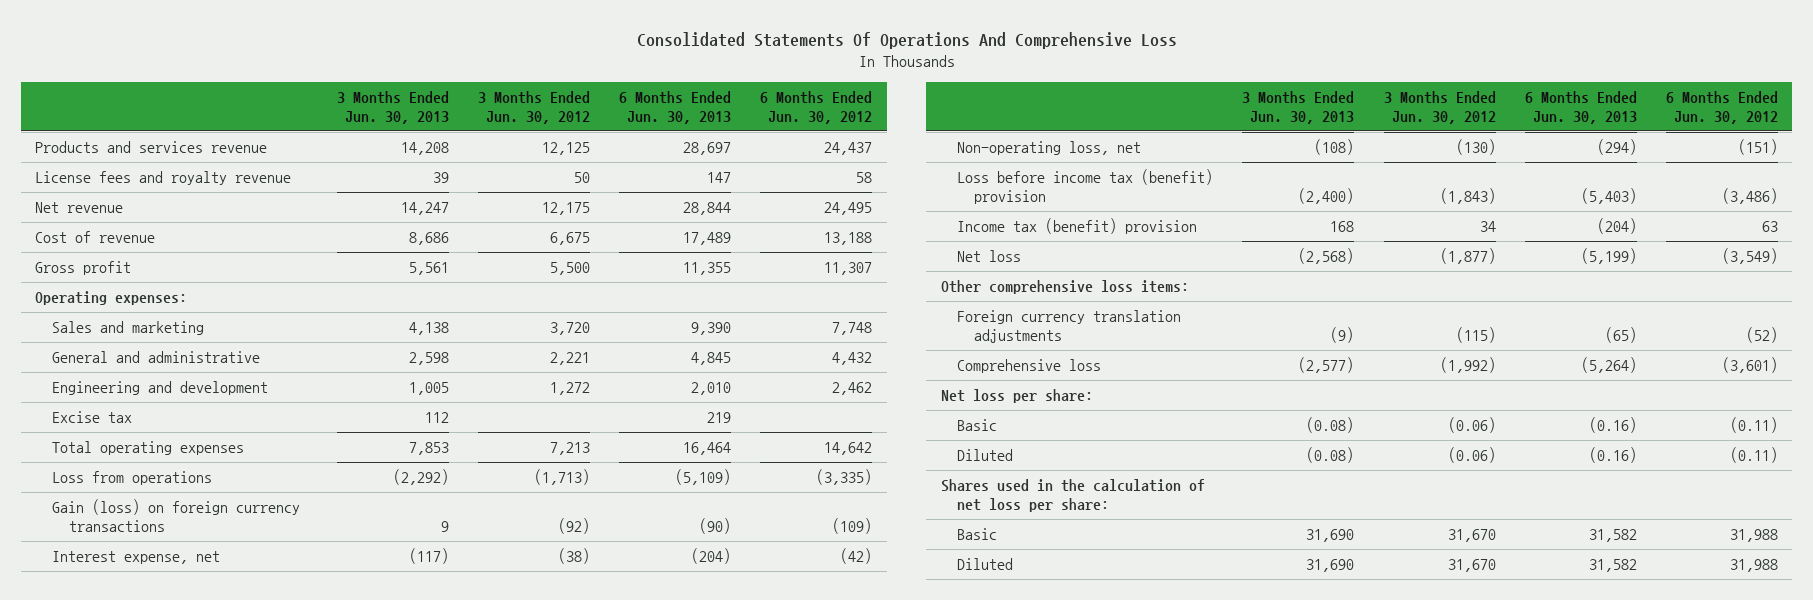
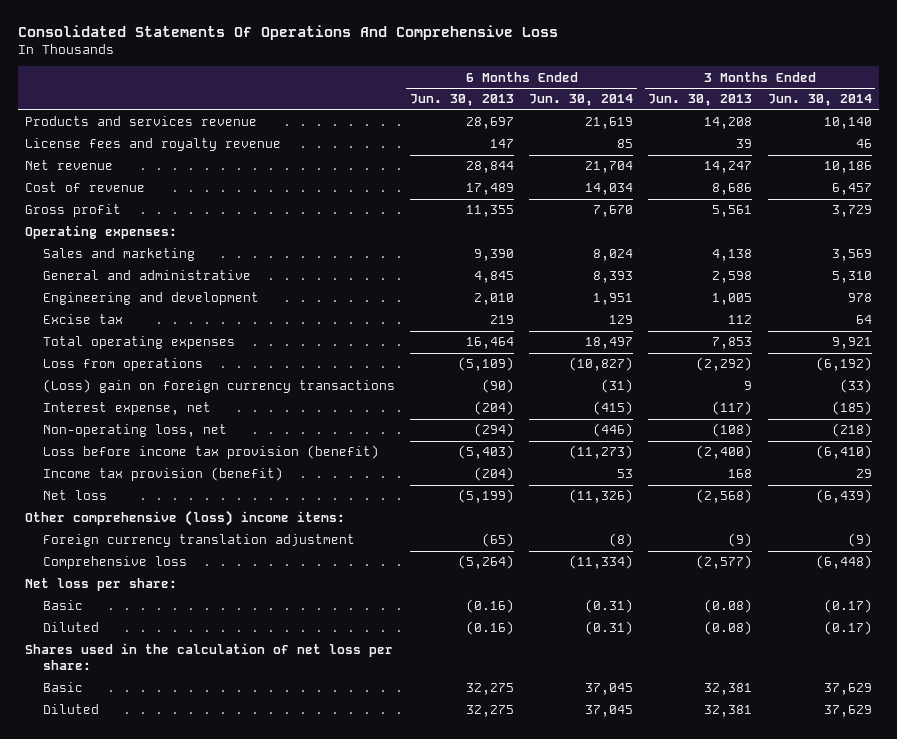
- | 3 Months Ended Jun. 30, 2013 | 3 Months Ended Jun. 30, 2012 | 6 Months Ended Jun. 30, 2013 | 6 Months Ended Jun. 30, 2012
+ | 6 Months Ended Jun. 30, 2013 | 6 Months Ended Jun. 30, 2014 | 3 Months Ended Jun. 30, 2013 | 3 Months Ended Jun. 30, 2014
- Gain (loss) on foreign currency transactions | 9 | (92) | (90) | (109)
+ (Loss) gain on foreign currency transactions | (90) | (31) | 9 | (33)
- Loss before income tax (benefit) provision | (2,400) | (1,843) | (5,403) | (3,486)
- Income tax (benefit) provision | 168 | 34 | (204) | 63
+ Loss before income tax provision (benefit) | (5,403) | (11,273) | (2,400) | (6,410)
+ Income tax provision (benefit) | (204) | 53 | 168 | 29
- Other comprehensive loss items:
- Foreign currency translation adjustments | (9) | (115) | (65) | (52)
+ Other comprehensive (loss) income items:
+ Foreign currency translation adjustment | (65) | (8) | (9) | (9)
- Basic | 31,690 | 31,670 | 31,582 | 31,988
- Diluted | 31,690 | 31,670 | 31,582 | 31,988
+ Basic | 32,275 | 37,045 | 32,381 | 37,629
+ Diluted | 32,275 | 37,045 | 32,381 | 37,629

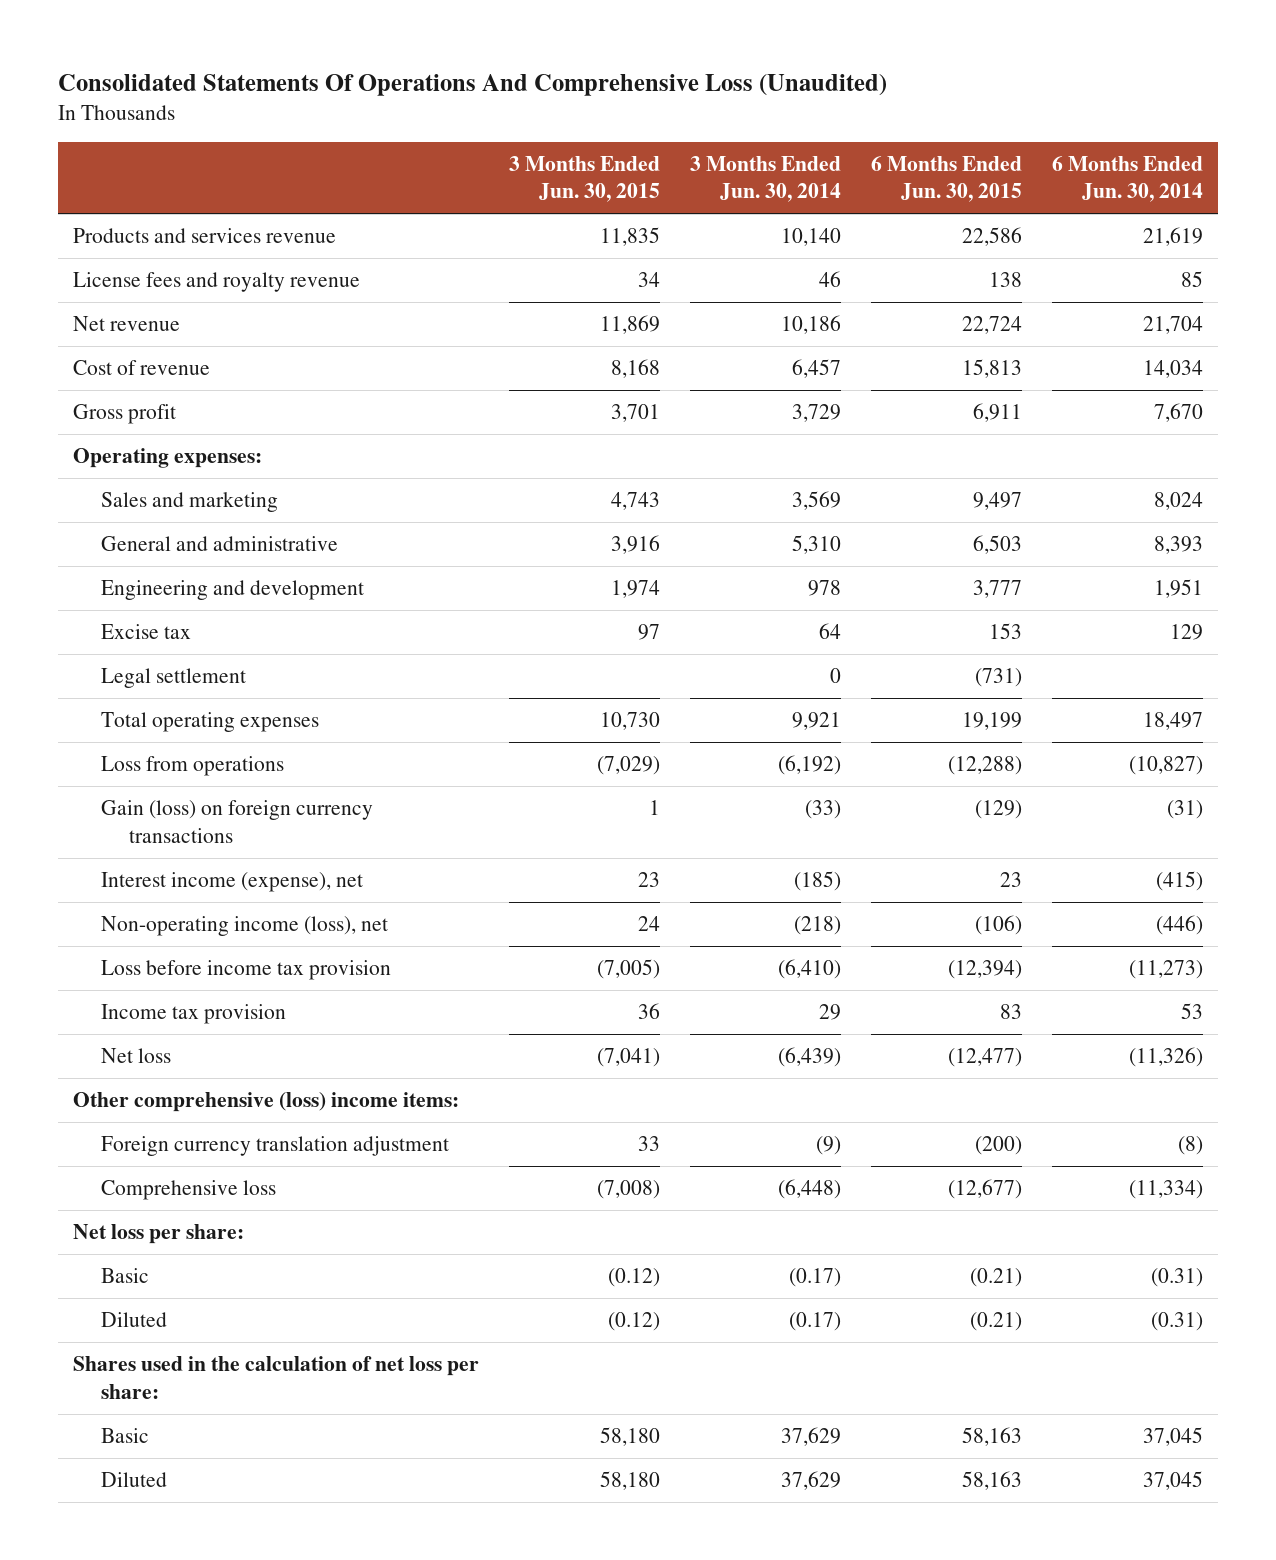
- Consolidated Statements Of Operations And Comprehensive Loss
+ Consolidated Statements Of Operations And Comprehensive Loss (Unaudited)
- | 6 Months Ended Jun. 30, 2013 | 6 Months Ended Jun. 30, 2014 | 3 Months Ended Jun. 30, 2013 | 3 Months Ended Jun. 30, 2014
+ | 3 Months Ended Jun. 30, 2015 | 3 Months Ended Jun. 30, 2014 | 6 Months Ended Jun. 30, 2015 | 6 Months Ended Jun. 30, 2014
+ Legal settlement | | 0 | (731) |
- (Loss) gain on foreign currency transactions | (90) | (31) | 9 | (33)
- Interest expense, net | (204) | (415) | (117) | (185)
- Non-operating loss, net | (294) | (446) | (108) | (218)
- Loss before income tax provision (benefit) | (5,403) | (11,273) | (2,400) | (6,410)
- Income tax provision (benefit) | (204) | 53 | 168 | 29
+ Gain (loss) on foreign currency transactions | 1 | (33) | (129) | (31)
+ Interest income (expense), net | 23 | (185) | 23 | (415)
+ Non-operating income (loss), net | 24 | (218) | (106) | (446)
+ Loss before income tax provision | (7,005) | (6,410) | (12,394) | (11,273)
+ Income tax provision | 36 | 29 | 83 | 53

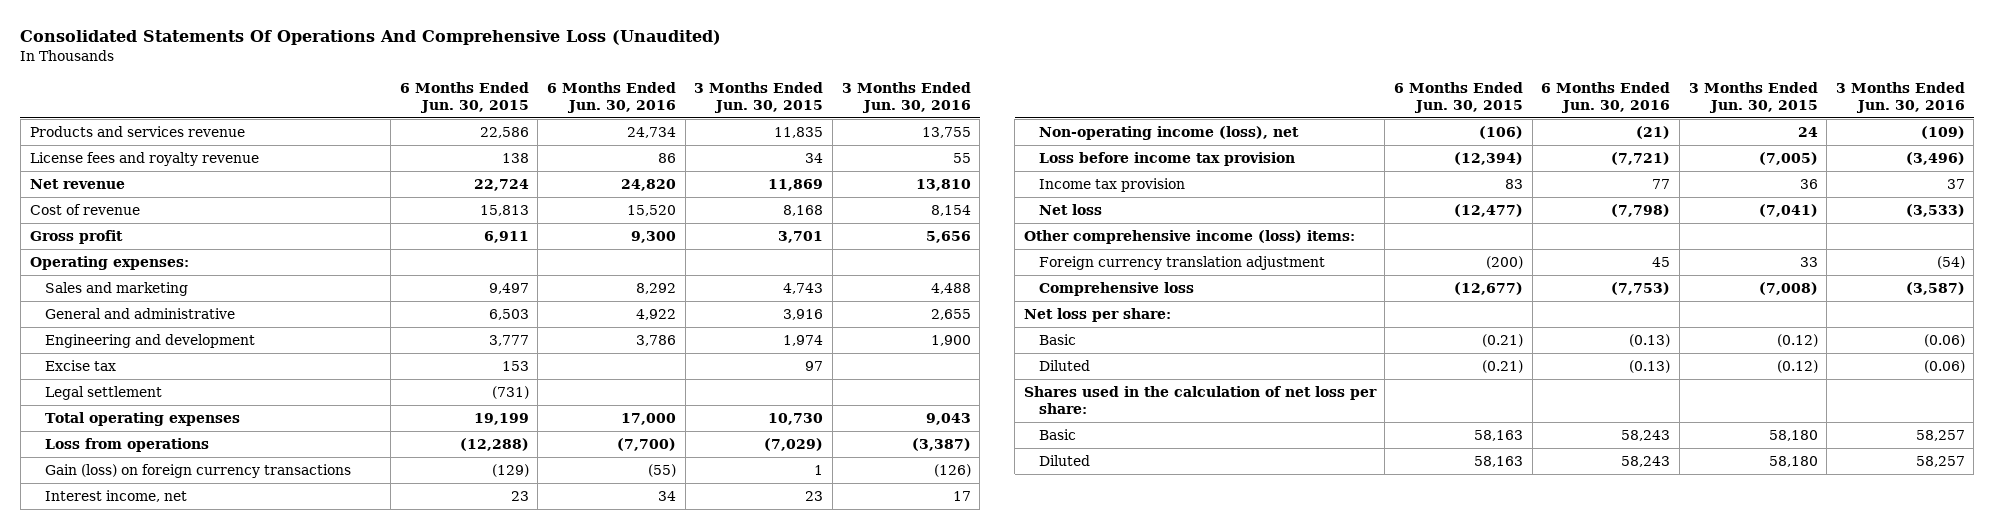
- | 3 Months Ended Jun. 30, 2015 | 3 Months Ended Jun. 30, 2014 | 6 Months Ended Jun. 30, 2015 | 6 Months Ended Jun. 30, 2014
+ | 6 Months Ended Jun. 30, 2015 | 6 Months Ended Jun. 30, 2016 | 3 Months Ended Jun. 30, 2015 | 3 Months Ended Jun. 30, 2016
- Interest income (expense), net | 23 | (185) | 23 | (415)
+ Interest income, net | 23 | 34 | 23 | 17
- Other comprehensive (loss) income items:
+ Other comprehensive income (loss) items:

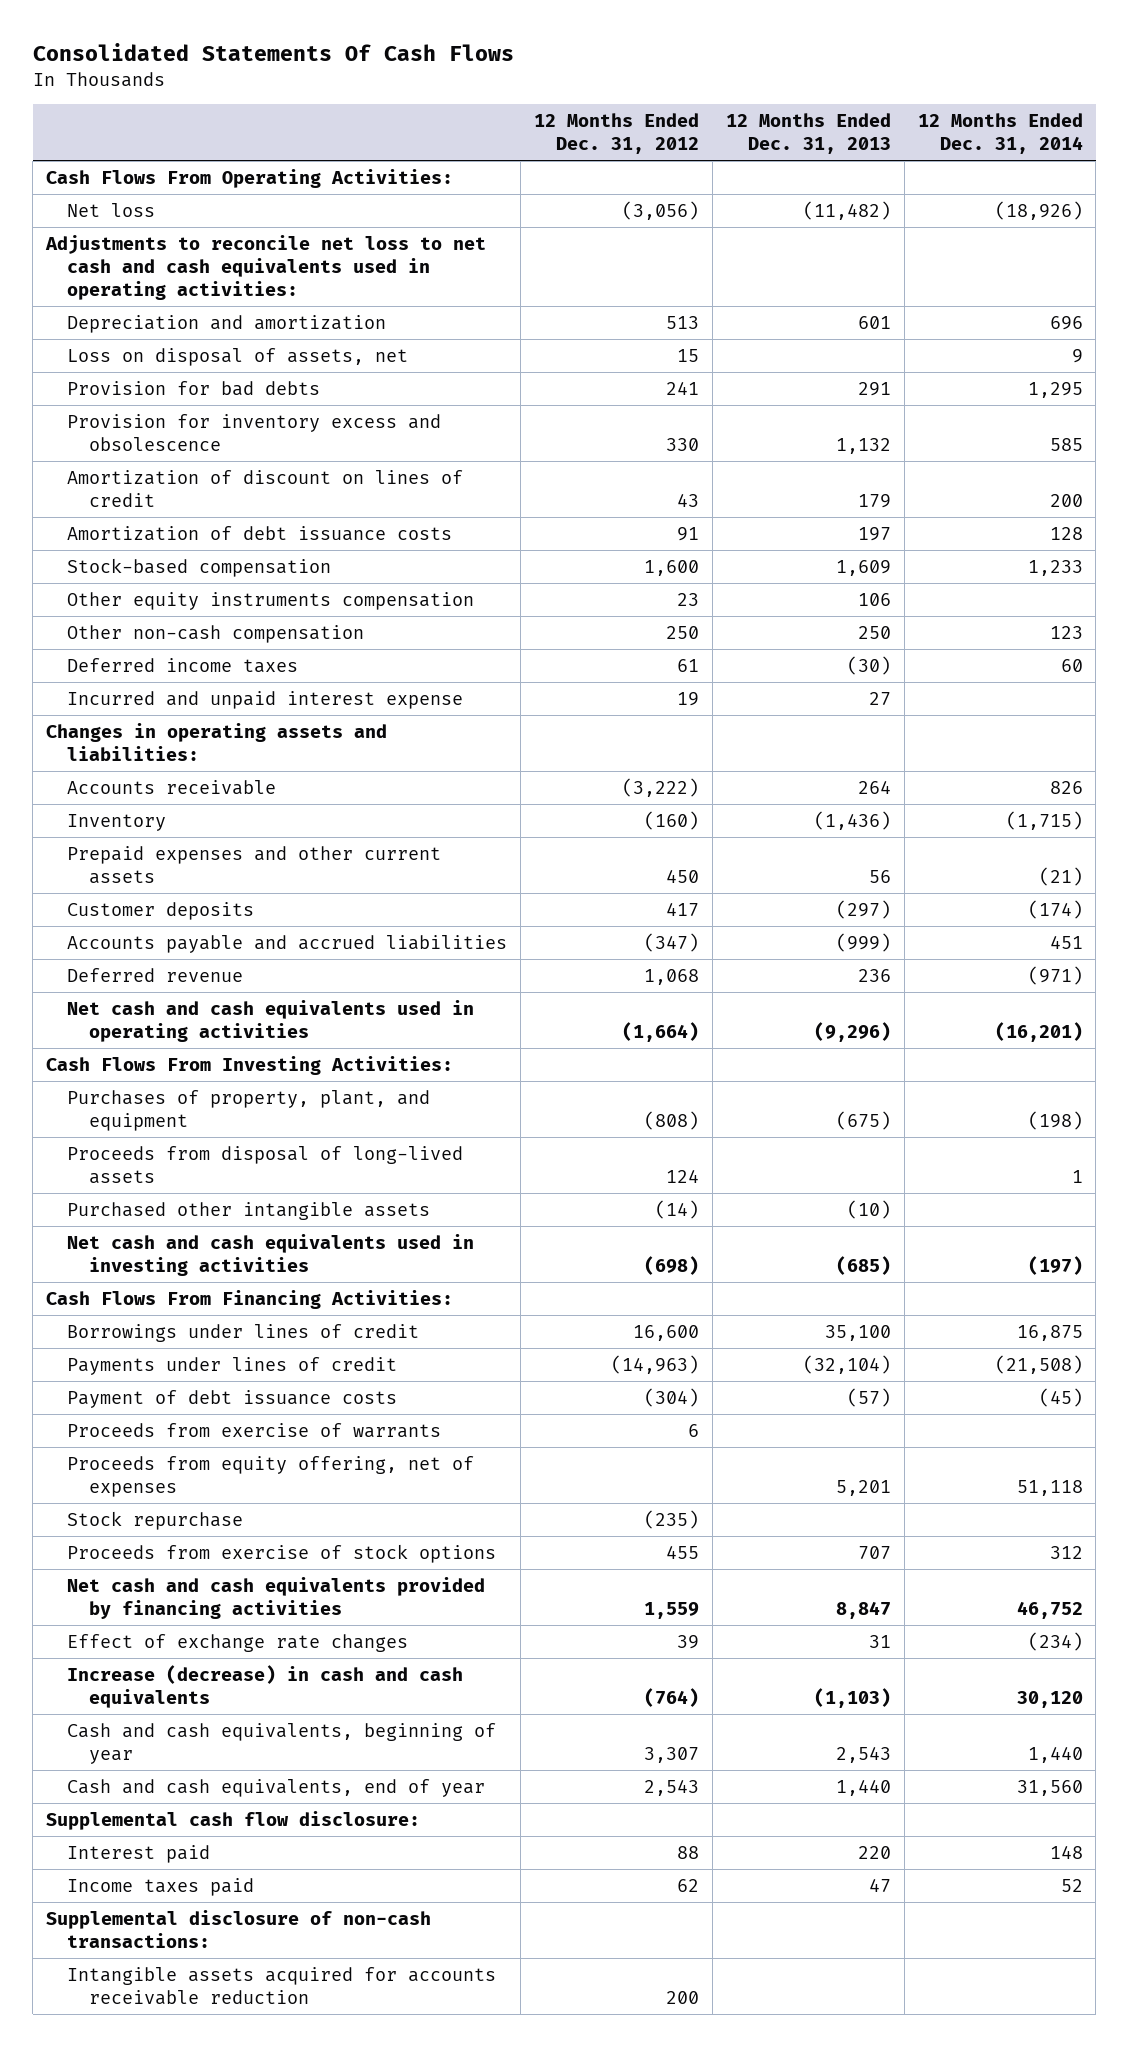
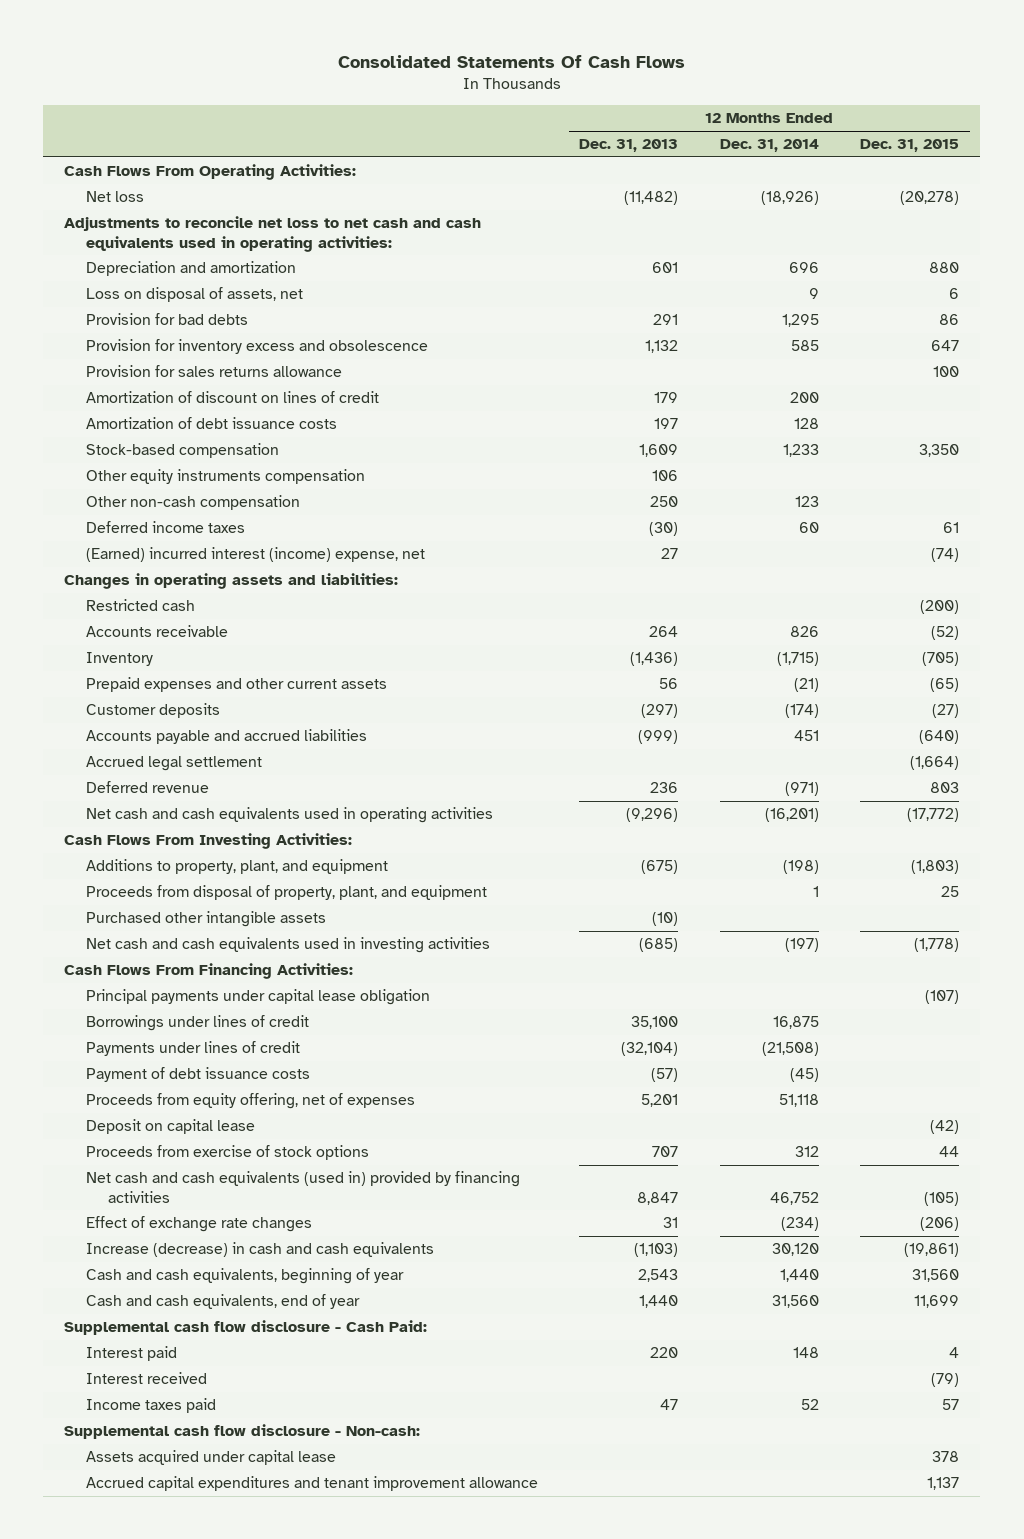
- | 12 Months Ended Dec. 31, 2012 | 12 Months Ended Dec. 31, 2013 | 12 Months Ended Dec. 31, 2014
+ | 12 Months Ended Dec. 31, 2013 | 12 Months Ended Dec. 31, 2014 | 12 Months Ended Dec. 31, 2015
+ Provision for sales returns allowance | | | 100
- Incurred and unpaid interest expense | 19 | 27 |
+ (Earned) incurred interest (income) expense, net | 27 | | (74)
+ Restricted cash | | | (200)
+ Accrued legal settlement | | | (1,664)
- Purchases of property, plant, and equipment | (808) | (675) | (198)
- Proceeds from disposal of long-lived assets | 124 | | 1
+ Additions to property, plant, and equipment | (675) | (198) | (1,803)
+ Proceeds from disposal of property, plant, and equipment | | 1 | 25
+ Principal payments under capital lease obligation | | | (107)
- Proceeds from exercise of warrants | 6 | |
- Stock repurchase | (235) | |
+ Deposit on capital lease | | | (42)
- Net cash and cash equivalents provided by financing activities | 1,559 | 8,847 | 46,752
+ Net cash and cash equivalents (used in) provided by financing activities | 8,847 | 46,752 | (105)
- Supplemental cash flow disclosure:
+ Supplemental cash flow disclosure - Cash Paid:
+ Interest received | | | (79)
- Supplemental disclosure of non-cash transactions:
- Intangible assets acquired for accounts receivable reduction | 200 | |
+ Supplemental cash flow disclosure - Non-cash:
+ Assets acquired under capital lease | | | 378
+ Accrued capital expenditures and tenant improvement allowance | | | 1,137

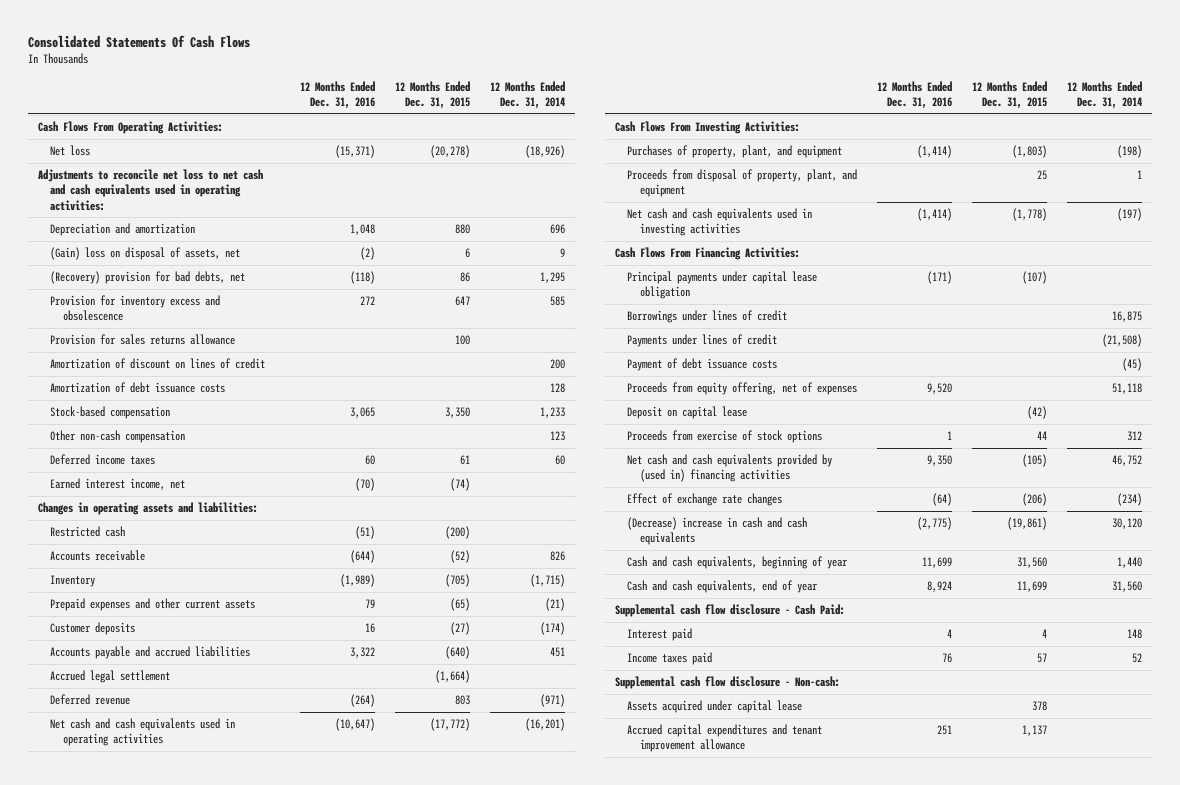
- | 12 Months Ended Dec. 31, 2013 | 12 Months Ended Dec. 31, 2014 | 12 Months Ended Dec. 31, 2015
+ | 12 Months Ended Dec. 31, 2016 | 12 Months Ended Dec. 31, 2015 | 12 Months Ended Dec. 31, 2014
- Loss on disposal of assets, net | | 9 | 6
- Provision for bad debts | 291 | 1,295 | 86
+ (Gain) loss on disposal of assets, net | (2) | 6 | 9
+ (Recovery) provision for bad debts, net | (118) | 86 | 1,295
- Other equity instruments compensation | 106 | |
- (Earned) incurred interest (income) expense, net | 27 | | (74)
+ Earned interest income, net | (70) | (74) |
- Additions to property, plant, and equipment | (675) | (198) | (1,803)
+ Purchases of property, plant, and equipment | (1,414) | (1,803) | (198)
- Purchased other intangible assets | (10) | |
- Net cash and cash equivalents (used in) provided by financing activities | 8,847 | 46,752 | (105)
+ Net cash and cash equivalents provided by (used in) financing activities | 9,350 | (105) | 46,752
- Increase (decrease) in cash and cash equivalents | (1,103) | 30,120 | (19,861)
+ (Decrease) increase in cash and cash equivalents | (2,775) | (19,861) | 30,120
- Interest received | | | (79)

